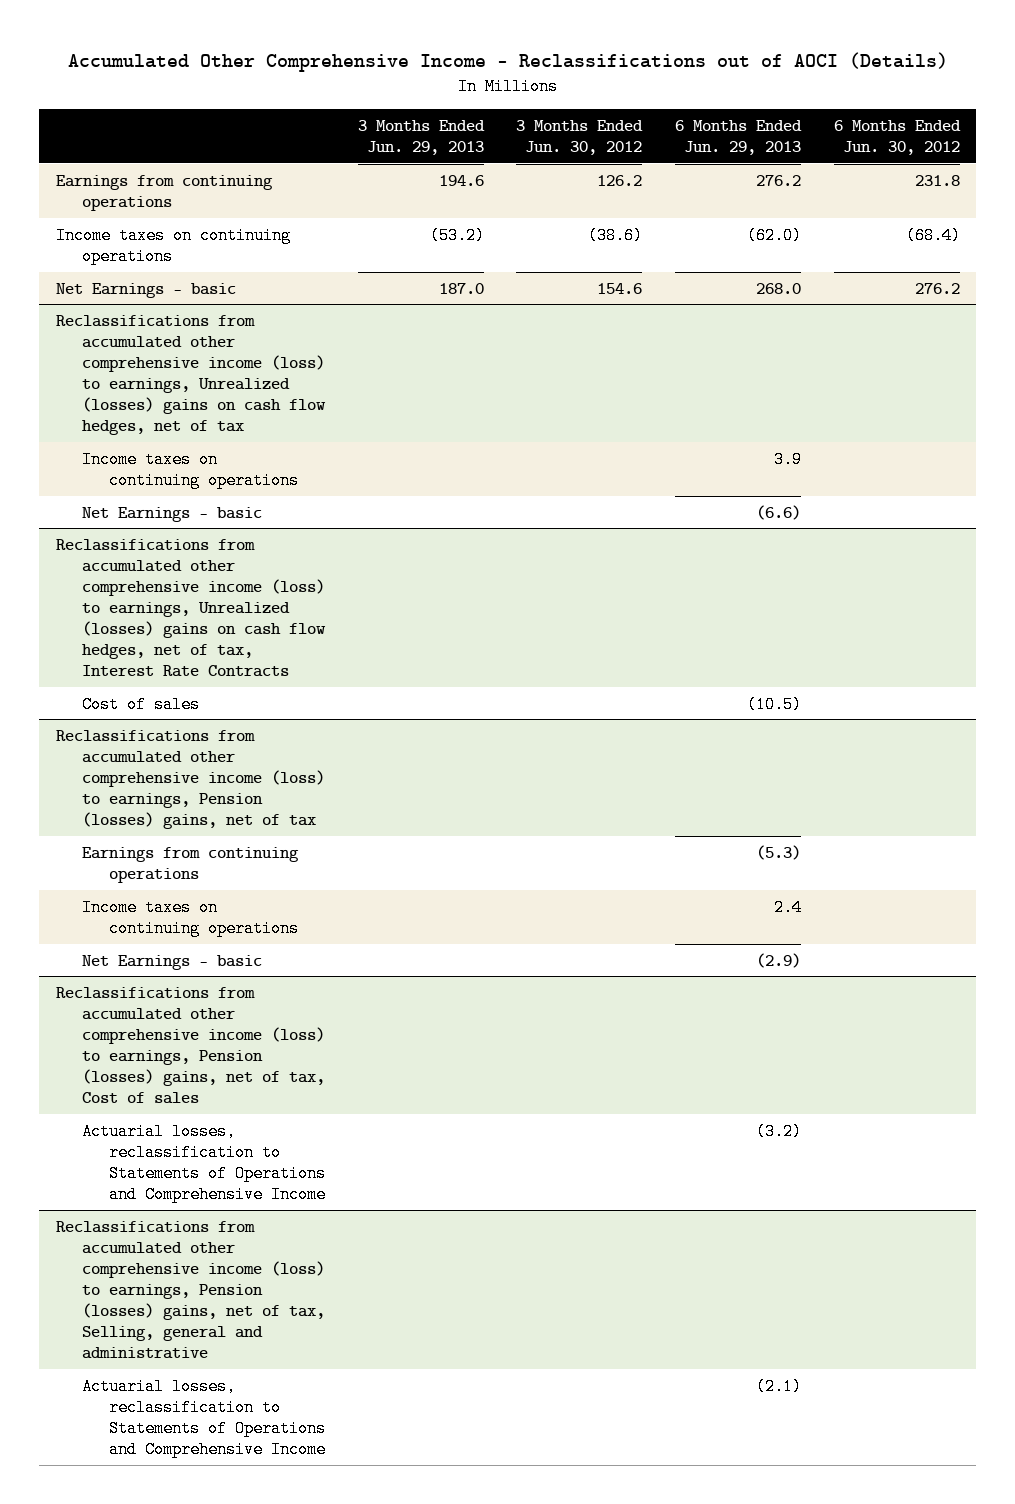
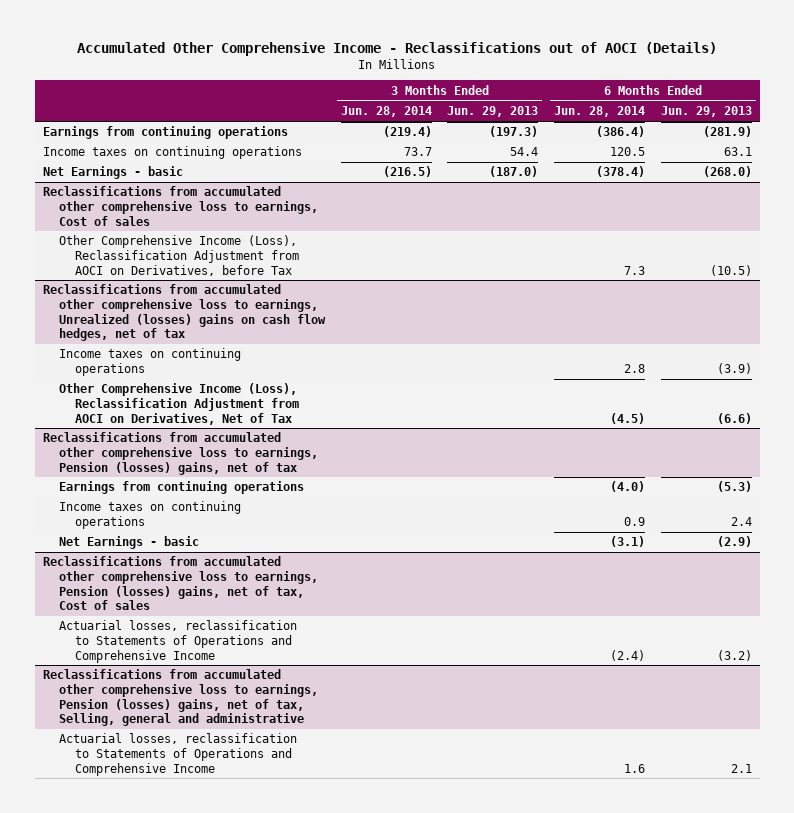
- | 3 Months Ended Jun. 29, 2013 | 3 Months Ended Jun. 30, 2012 | 6 Months Ended Jun. 29, 2013 | 6 Months Ended Jun. 30, 2012
+ | 3 Months Ended Jun. 28, 2014 | 3 Months Ended Jun. 29, 2013 | 6 Months Ended Jun. 28, 2014 | 6 Months Ended Jun. 29, 2013
- Earnings from continuing operations | 194.6 | 126.2 | 276.2 | 231.8
- Income taxes on continuing operations | (53.2) | (38.6) | (62.0) | (68.4)
- Net Earnings - basic | 187.0 | 154.6 | 268.0 | 276.2
- Reclassifications from accumulated other comprehensive income (loss) to earnings, Unrealized (losses) gains on cash flow hedges, net of tax
- Income taxes on continuing operations | | | 3.9 |
- Net Earnings - basic | | | (6.6) |
- Reclassifications from accumulated other comprehensive income (loss) to earnings, Unrealized (losses) gains on cash flow hedges, net of tax, Interest Rate Contracts
- Cost of sales | | | (10.5) |
- Reclassifications from accumulated other comprehensive income (loss) to earnings, Pension (losses) gains, net of tax
+ Earnings from continuing operations | (219.4) | (197.3) | (386.4) | (281.9)
+ Income taxes on continuing operations | 73.7 | 54.4 | 120.5 | 63.1
+ Net Earnings - basic | (216.5) | (187.0) | (378.4) | (268.0)
+ Reclassifications from accumulated other comprehensive loss to earnings, Cost of sales
+ Other Comprehensive Income (Loss), Reclassification Adjustment from AOCI on Derivatives, before Tax | | | 7.3 | (10.5)
+ Reclassifications from accumulated other comprehensive loss to earnings, Unrealized (losses) gains on cash flow hedges, net of tax
+ Income taxes on continuing operations | | | 2.8 | (3.9)
+ Other Comprehensive Income (Loss), Reclassification Adjustment from AOCI on Derivatives, Net of Tax | | | (4.5) | (6.6)
+ Reclassifications from accumulated other comprehensive loss to earnings, Pension (losses) gains, net of tax
- Reclassifications from accumulated other comprehensive income (loss) to earnings, Pension (losses) gains, net of tax, Cost of sales
+ Reclassifications from accumulated other comprehensive loss to earnings, Pension (losses) gains, net of tax, Cost of sales
- Reclassifications from accumulated other comprehensive income (loss) to earnings, Pension (losses) gains, net of tax, Selling, general and administrative
- Actuarial losses, reclassification to Statements of Operations and Comprehensive Income | | | (2.1) |
+ Reclassifications from accumulated other comprehensive loss to earnings, Pension (losses) gains, net of tax, Selling, general and administrative
+ Actuarial losses, reclassification to Statements of Operations and Comprehensive Income | | | 1.6 | 2.1

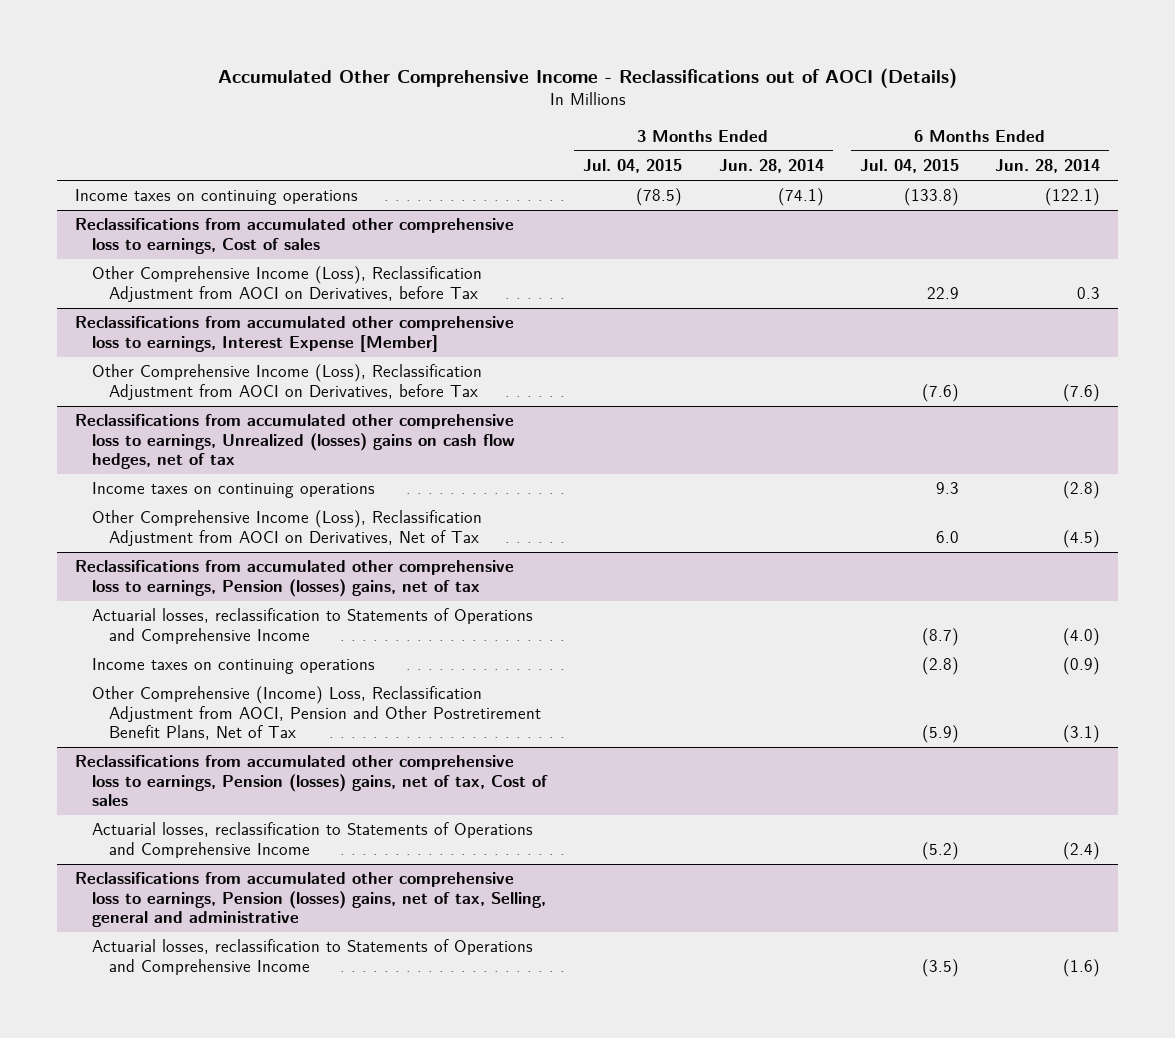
- | 3 Months Ended Jun. 28, 2014 | 3 Months Ended Jun. 29, 2013 | 6 Months Ended Jun. 28, 2014 | 6 Months Ended Jun. 29, 2013
+ | 3 Months Ended Jul. 04, 2015 | 3 Months Ended Jun. 28, 2014 | 6 Months Ended Jul. 04, 2015 | 6 Months Ended Jun. 28, 2014
- Earnings from continuing operations | (219.4) | (197.3) | (386.4) | (281.9)
- Income taxes on continuing operations | 73.7 | 54.4 | 120.5 | 63.1
- Net Earnings - basic | (216.5) | (187.0) | (378.4) | (268.0)
+ Income taxes on continuing operations | (78.5) | (74.1) | (133.8) | (122.1)
@ Reclassifications from accumulated other comprehensive loss to earnings, Cost of sales
- Other Comprehensive Income (Loss), Reclassification Adjustment from AOCI on Derivatives, before Tax | | | 7.3 | (10.5)
+ Other Comprehensive Income (Loss), Reclassification Adjustment from AOCI on Derivatives, before Tax | | | 22.9 | 0.3
+ Reclassifications from accumulated other comprehensive loss to earnings, Interest Expense [Member]
+ Other Comprehensive Income (Loss), Reclassification Adjustment from AOCI on Derivatives, before Tax | | | (7.6) | (7.6)
@ Reclassifications from accumulated other comprehensive loss to earnings, Unrealized (losses) gains on cash flow hedges, net of tax
- Income taxes on continuing operations | | | 2.8 | (3.9)
+ Income taxes on continuing operations | | | 9.3 | (2.8)
@ Reclassifications from accumulated other comprehensive loss to earnings, Pension (losses) gains, net of tax
- Earnings from continuing operations | | | (4.0) | (5.3)
- Income taxes on continuing operations | | | 0.9 | 2.4
- Net Earnings - basic | | | (3.1) | (2.9)
+ Actuarial losses, reclassification to Statements of Operations and Comprehensive Income | | | (8.7) | (4.0)
+ Income taxes on continuing operations | | | (2.8) | (0.9)
+ Other Comprehensive (Income) Loss, Reclassification Adjustment from AOCI, Pension and Other Postretirement Benefit Plans, Net of Tax | | | (5.9) | (3.1)
@ Reclassifications from accumulated other comprehensive loss to earnings, Pension (losses) gains, net of tax, Selling, general and administrative
- Actuarial losses, reclassification to Statements of Operations and Comprehensive Income | | | 1.6 | 2.1
+ Actuarial losses, reclassification to Statements of Operations and Comprehensive Income | | | (3.5) | (1.6)

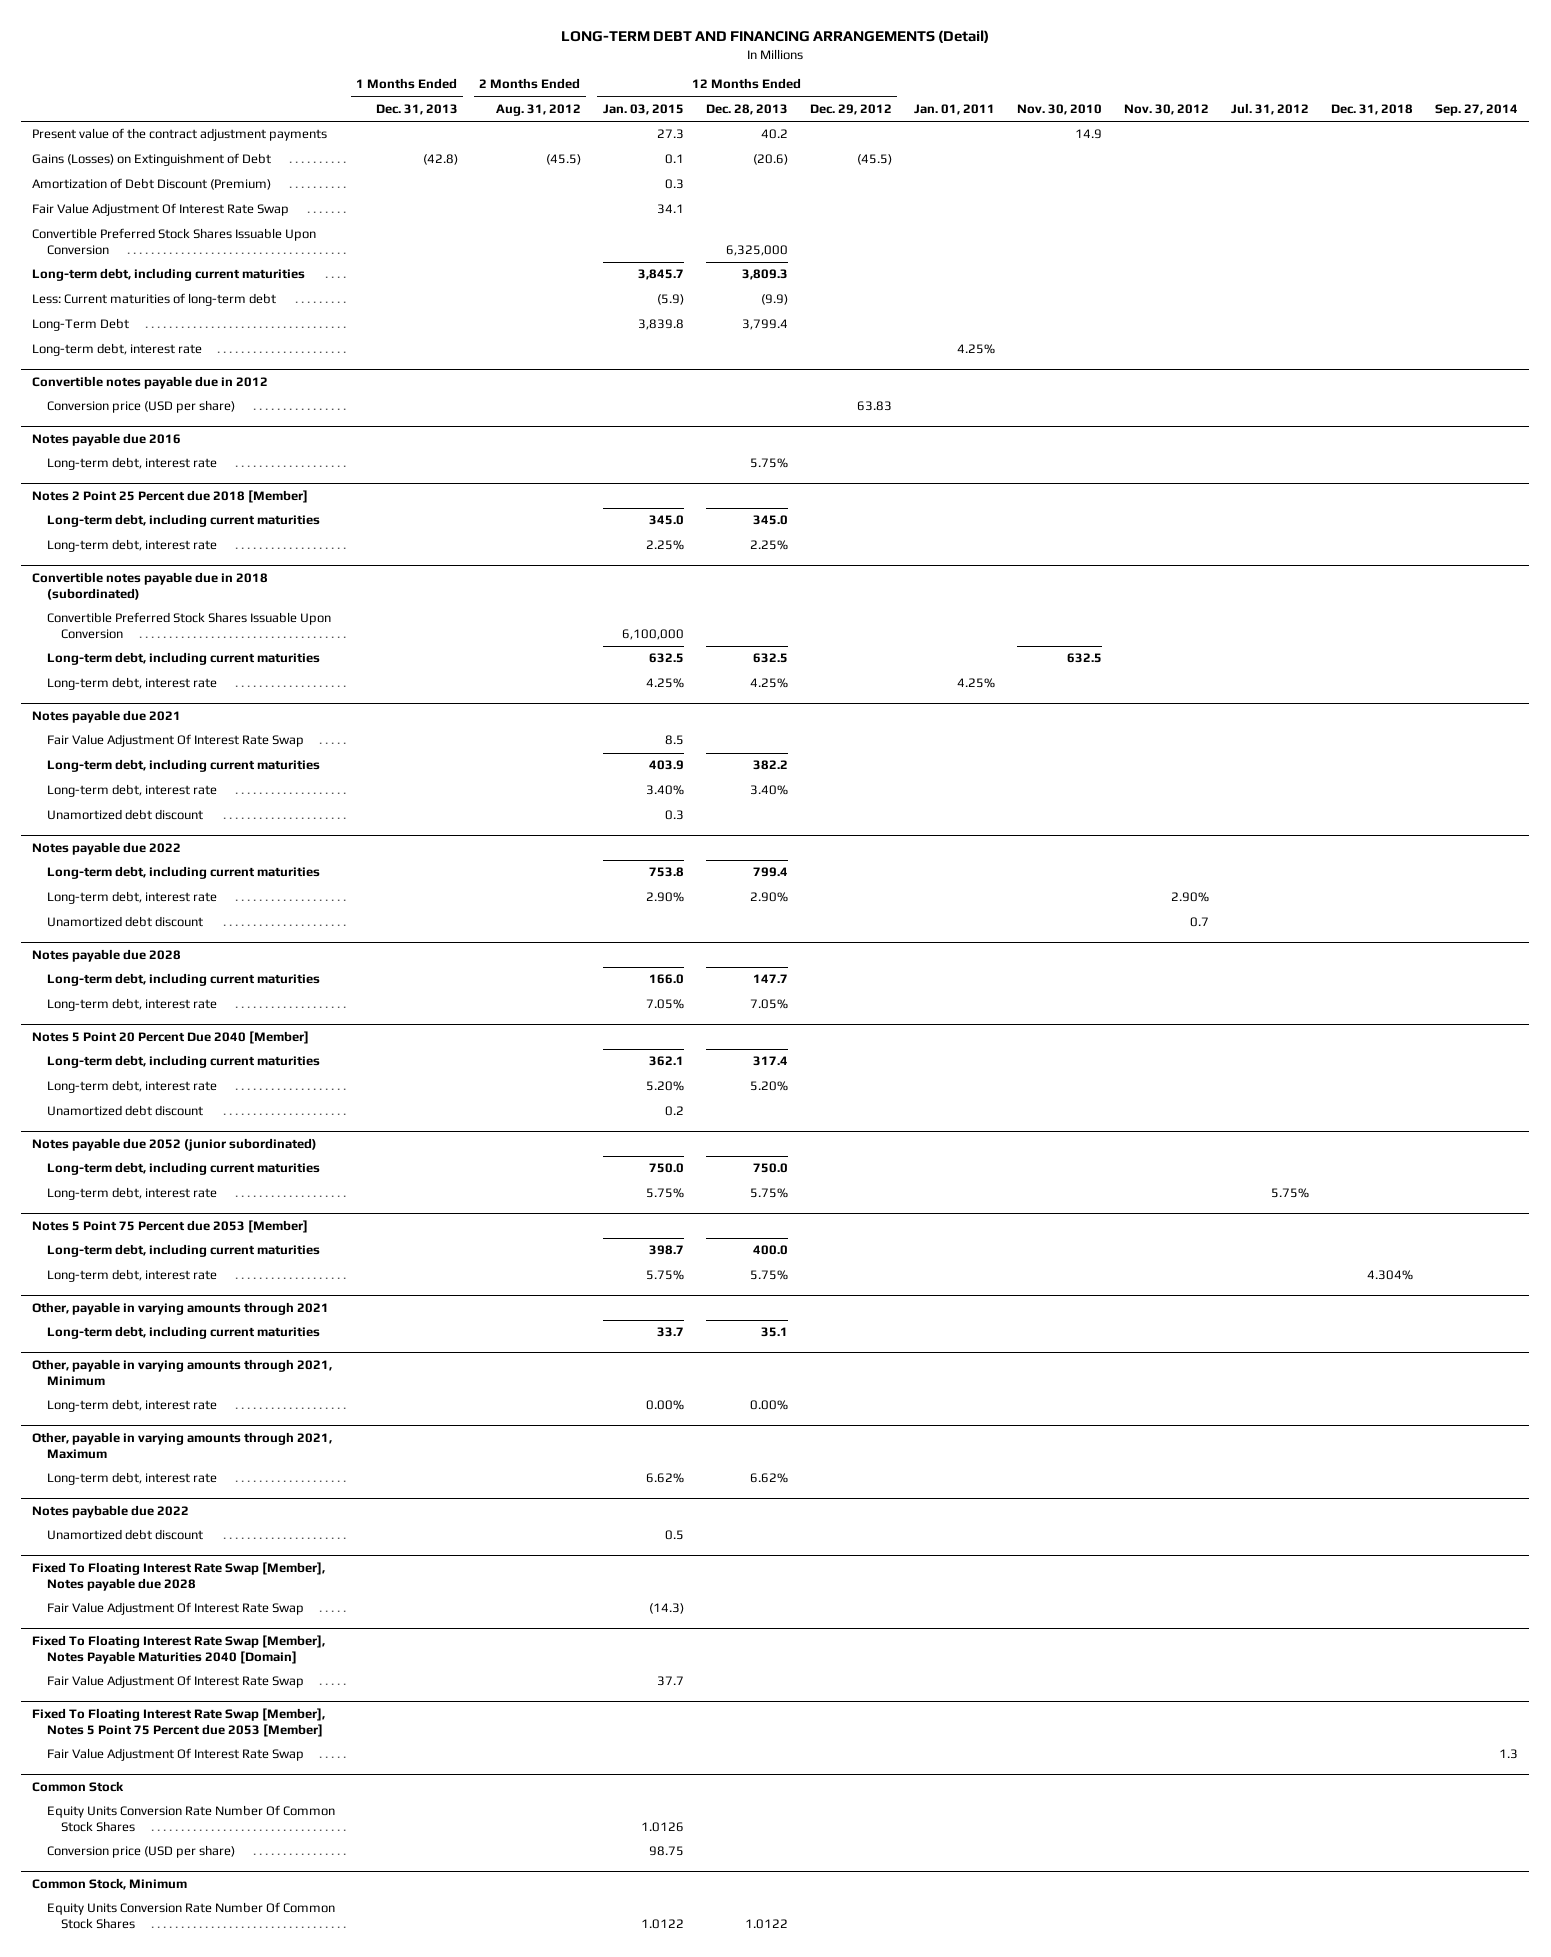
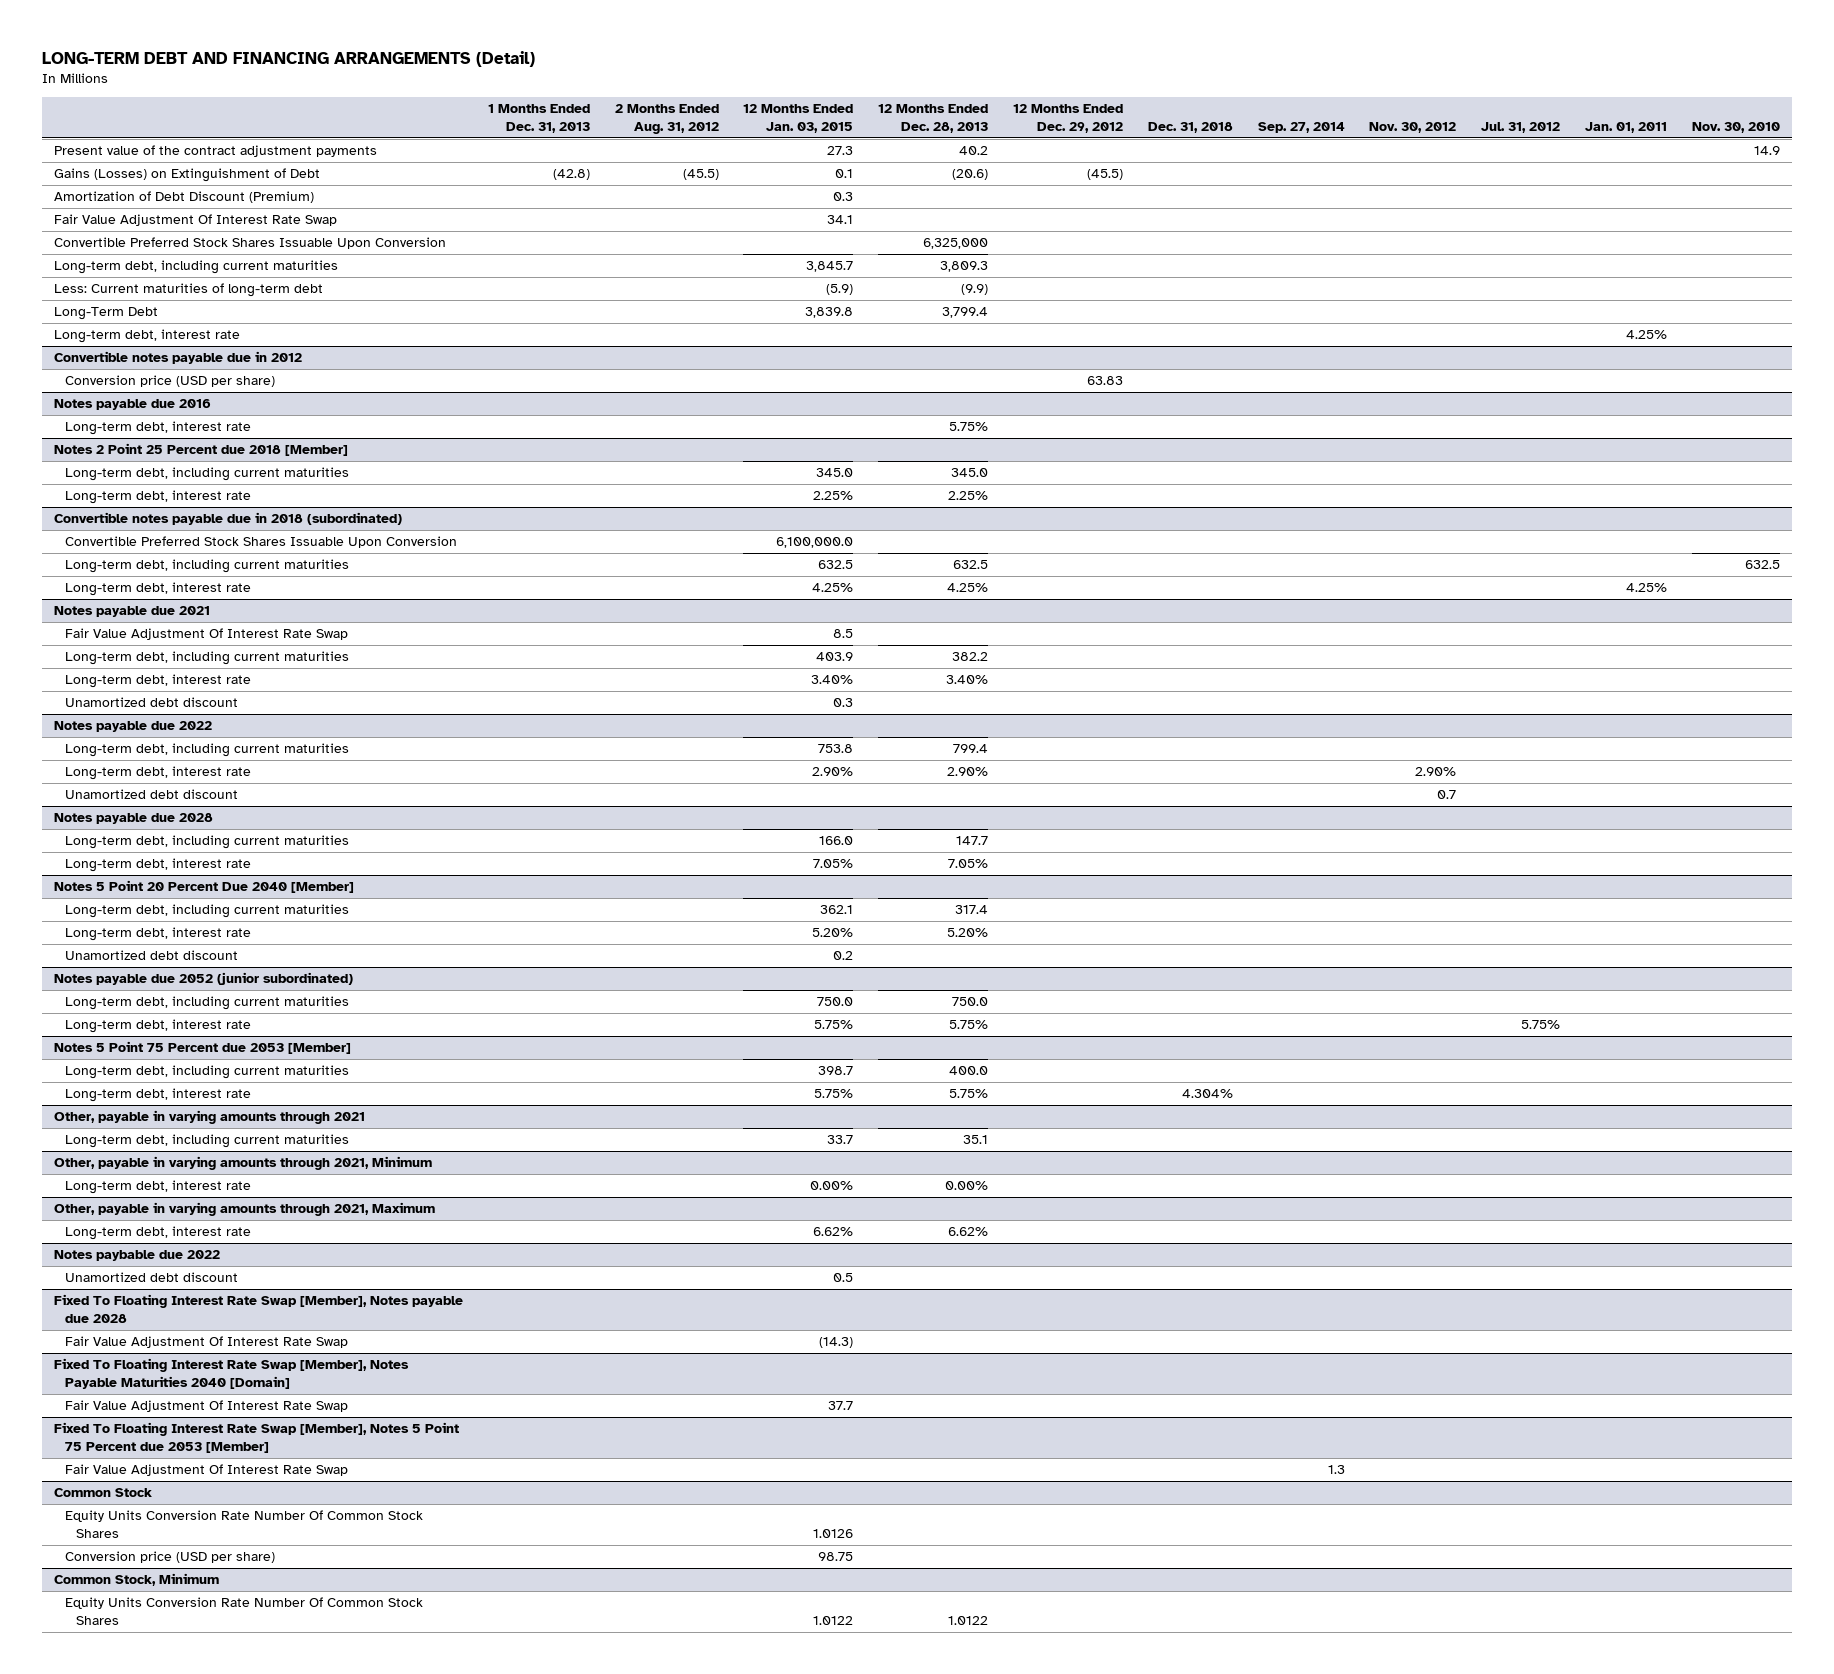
- | 1 Months Ended Dec. 31, 2013 | 2 Months Ended Aug. 31, 2012 | 12 Months Ended Jan. 03, 2015 | 12 Months Ended Dec. 28, 2013 | 12 Months Ended Dec. 29, 2012 | Jan. 01, 2011 | Nov. 30, 2010 | Nov. 30, 2012 | Jul. 31, 2012 | Dec. 31, 2018 | Sep. 27, 2014
+ | 1 Months Ended Dec. 31, 2013 | 2 Months Ended Aug. 31, 2012 | 12 Months Ended Jan. 03, 2015 | 12 Months Ended Dec. 28, 2013 | 12 Months Ended Dec. 29, 2012 | Dec. 31, 2018 | Sep. 27, 2014 | Nov. 30, 2012 | Jul. 31, 2012 | Jan. 01, 2011 | Nov. 30, 2010
@ Convertible notes payable due in 2018 (subordinated)
- Convertible Preferred Stock Shares Issuable Upon Conversion | | | 6,100,000 | | | | | | | |
+ Convertible Preferred Stock Shares Issuable Upon Conversion | | | 6,100,000.0 | | | | | | | |

